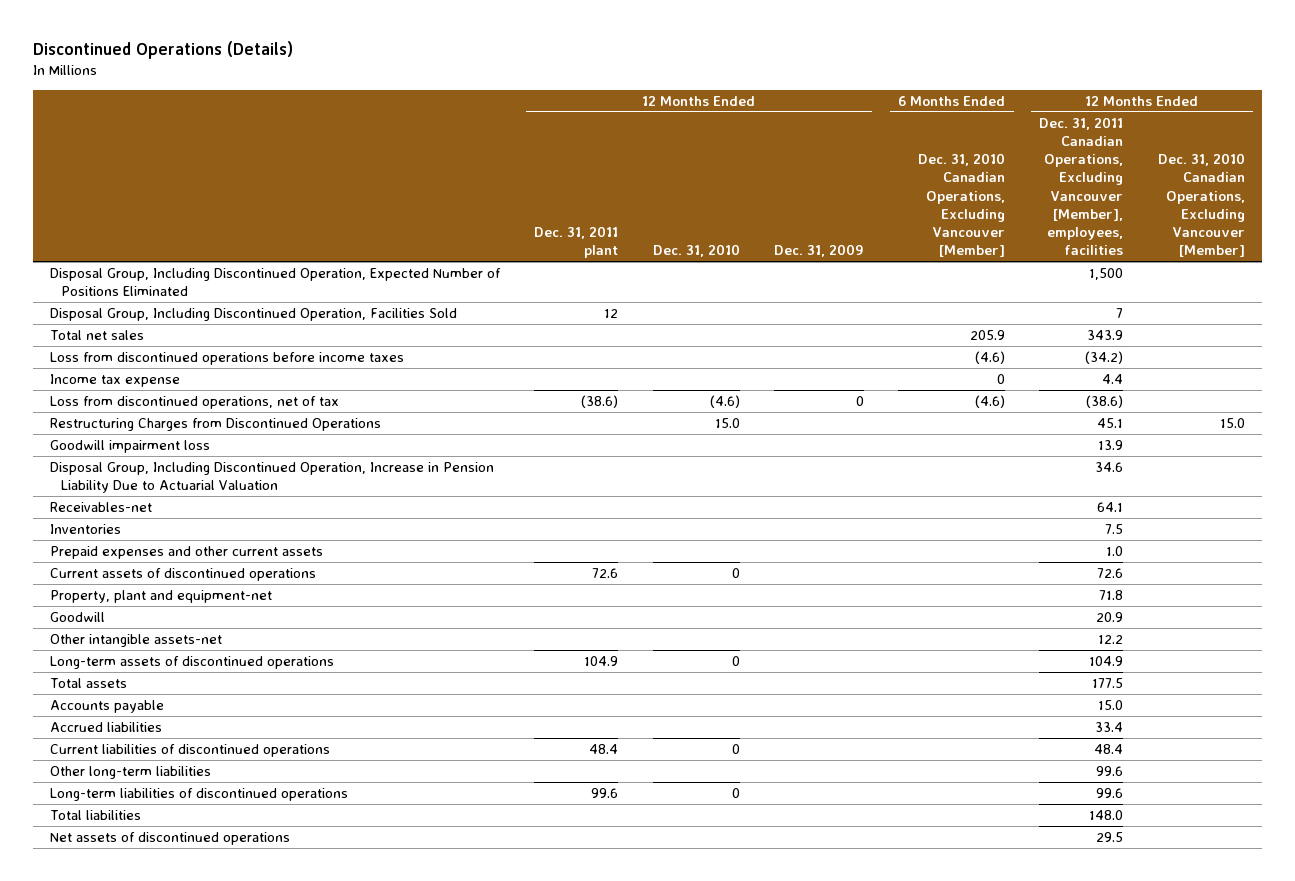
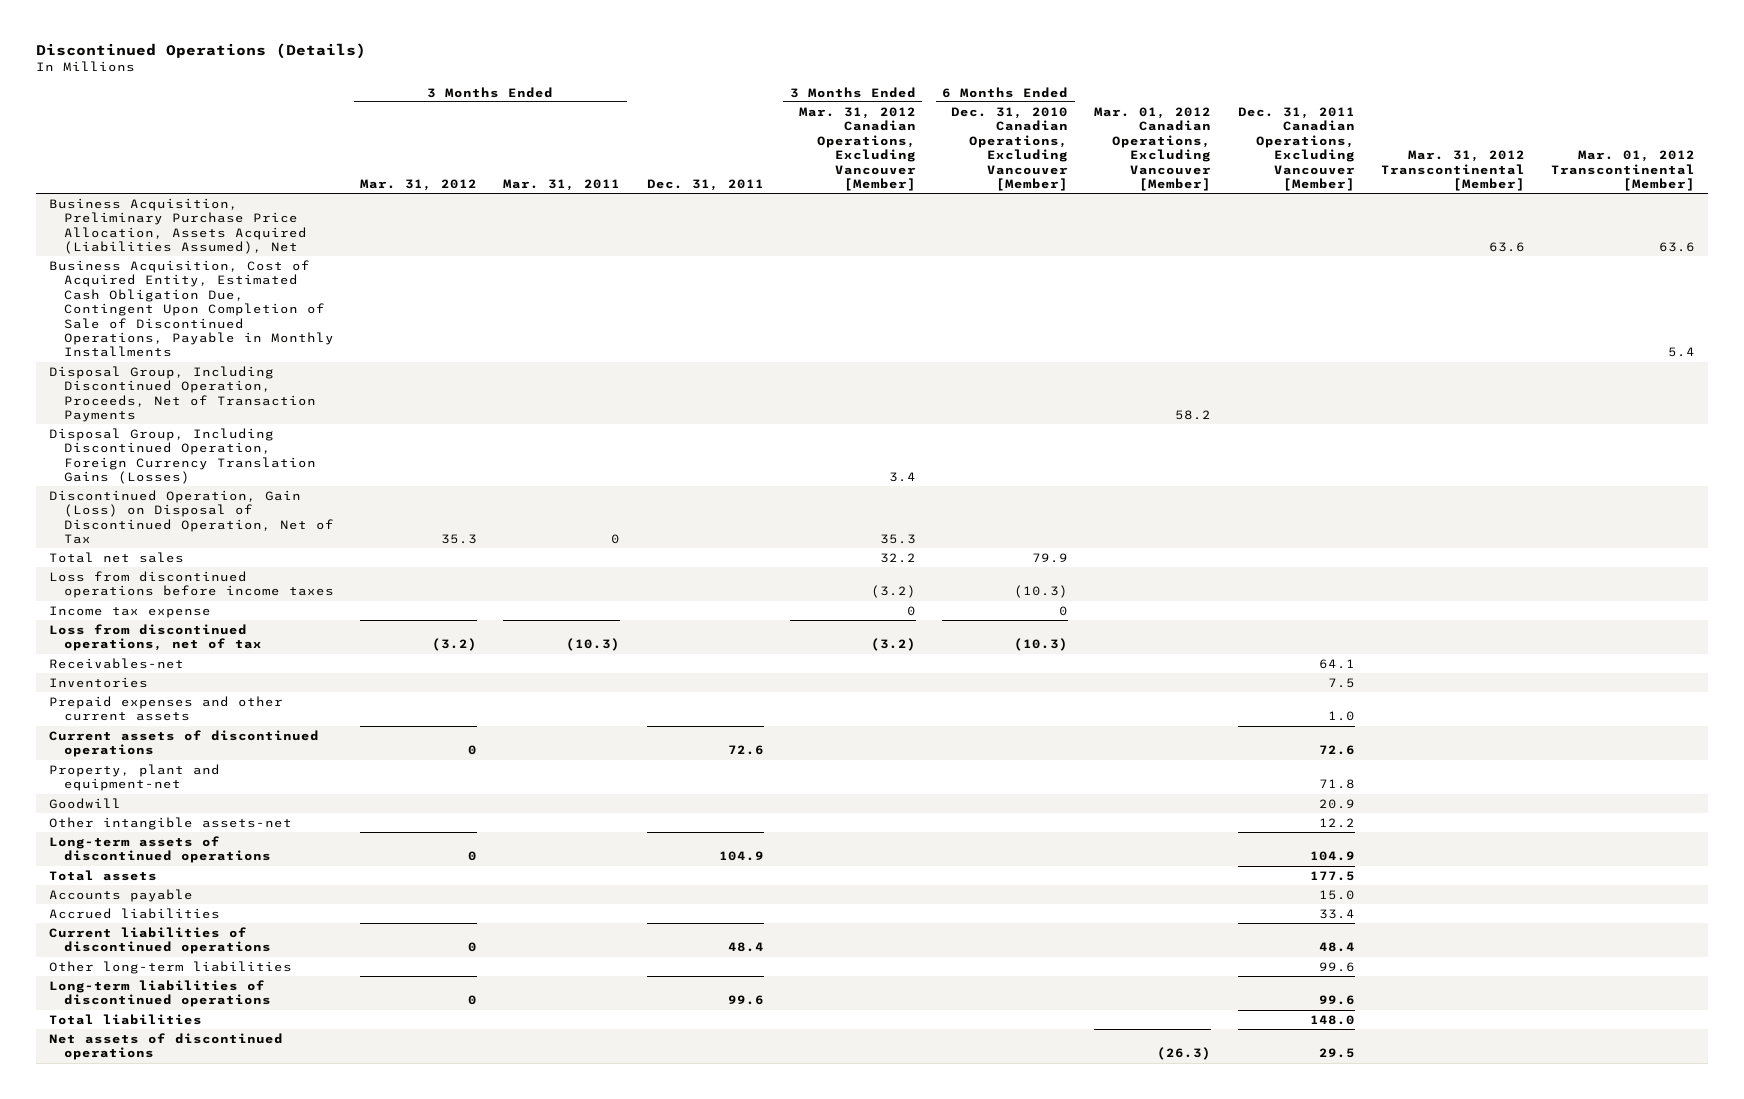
- | 12 Months Ended Dec. 31, 2011 plant | 12 Months Ended Dec. 31, 2010 | 12 Months Ended Dec. 31, 2009 | 6 Months Ended Dec. 31, 2010 Canadian Operations, Excluding Vancouver [Member] | 12 Months Ended Dec. 31, 2011 Canadian Operations, Excluding Vancouver [Member], employees, facilities | 12 Months Ended Dec. 31, 2010 Canadian Operations, Excluding Vancouver [Member]
+ | 3 Months Ended Mar. 31, 2012 | 3 Months Ended Mar. 31, 2011 | Dec. 31, 2011 | 3 Months Ended Mar. 31, 2012 Canadian Operations, Excluding Vancouver [Member] | 6 Months Ended Dec. 31, 2010 Canadian Operations, Excluding Vancouver [Member] | Mar. 01, 2012 Canadian Operations, Excluding Vancouver [Member] | Dec. 31, 2011 Canadian Operations, Excluding Vancouver [Member] | Mar. 31, 2012 Transcontinental [Member] | Mar. 01, 2012 Transcontinental [Member]
- Disposal Group, Including Discontinued Operation, Expected Number of Positions Eliminated | | | | | 1,500 |
- Disposal Group, Including Discontinued Operation, Facilities Sold | 12 | | | | 7 |
- Total net sales | | | | 205.9 | 343.9 |
- Loss from discontinued operations before income taxes | | | | (4.6) | (34.2) |
+ Business Acquisition, Preliminary Purchase Price Allocation, Assets Acquired (Liabilities Assumed), Net | | | | | | | | 63.6 | 63.6
+ Business Acquisition, Cost of Acquired Entity, Estimated Cash Obligation Due, Contingent Upon Completion of Sale of Discontinued Operations, Payable in Monthly Installments | | | | | | | | | 5.4
+ Disposal Group, Including Discontinued Operation, Proceeds, Net of Transaction Payments | | | | | | 58.2 | | |
+ Disposal Group, Including Discontinued Operation, Foreign Currency Translation Gains (Losses) | | | | 3.4 | | | | |
+ Discontinued Operation, Gain (Loss) on Disposal of Discontinued Operation, Net of Tax | 35.3 | 0 | | 35.3 | | | | |
+ Total net sales | | | | 32.2 | 79.9 | | | |
+ Loss from discontinued operations before income taxes | | | | (3.2) | (10.3) | | | |
- Loss from discontinued operations, net of tax | (38.6) | (4.6) | 0 | (4.6) | (38.6) |
- Restructuring Charges from Discontinued Operations | | 15.0 | | | 45.1 | 15.0
- Goodwill impairment loss | | | | | 13.9 |
- Disposal Group, Including Discontinued Operation, Increase in Pension Liability Due to Actuarial Valuation | | | | | 34.6 |
+ Loss from discontinued operations, net of tax | (3.2) | (10.3) | | (3.2) | (10.3) | | | |

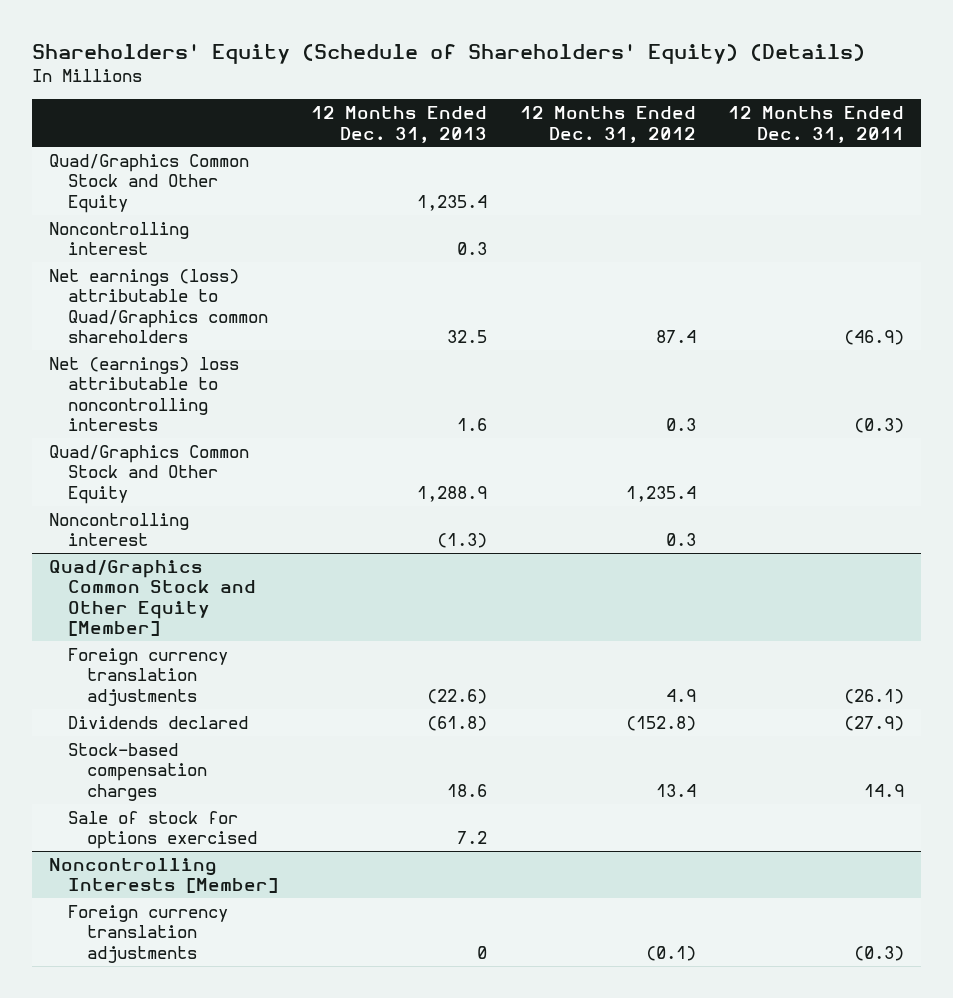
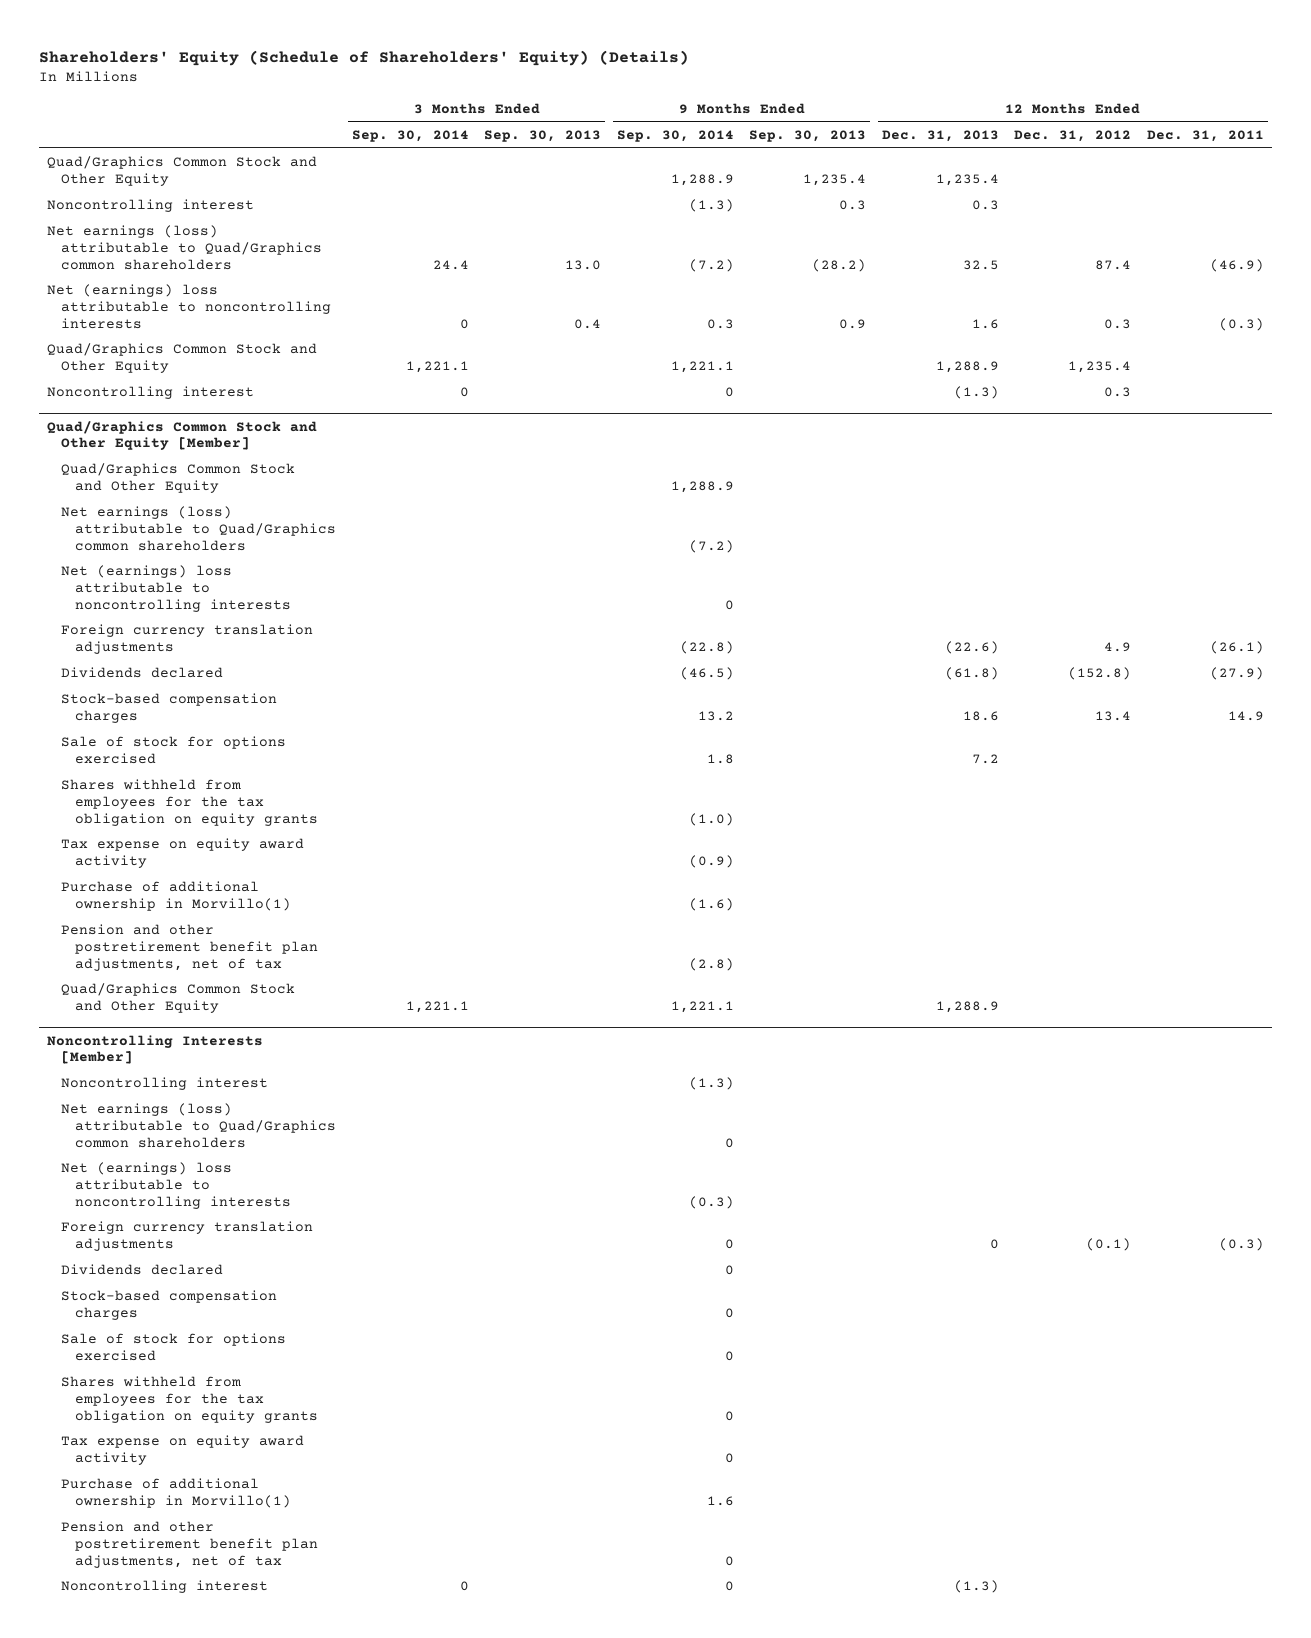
- | 12 Months Ended Dec. 31, 2013 | 12 Months Ended Dec. 31, 2012 | 12 Months Ended Dec. 31, 2011
+ | 3 Months Ended Sep. 30, 2014 | 3 Months Ended Sep. 30, 2013 | 9 Months Ended Sep. 30, 2014 | 9 Months Ended Sep. 30, 2013 | 12 Months Ended Dec. 31, 2013 | 12 Months Ended Dec. 31, 2012 | 12 Months Ended Dec. 31, 2011
@ Quad/Graphics Common Stock and Other Equity [Member]
+ Quad/Graphics Common Stock and Other Equity | | | 1,288.9 | | | |
+ Net earnings (loss) attributable to Quad/Graphics common shareholders | | | (7.2) | | | |
+ Net (earnings) loss attributable to noncontrolling interests | | | 0 | | | |
+ Shares withheld from employees for the tax obligation on equity grants | | | (1.0) | | | |
+ Tax expense on equity award activity | | | (0.9) | | | |
+ Purchase of additional ownership in Morvillo(1) | | | (1.6) | | | |
+ Pension and other postretirement benefit plan adjustments, net of tax | | | (2.8) | | | |
+ Quad/Graphics Common Stock and Other Equity | 1,221.1 | | 1,221.1 | | 1,288.9 | |
@ Noncontrolling Interests [Member]
+ Noncontrolling interest | | | (1.3) | | | |
+ Net earnings (loss) attributable to Quad/Graphics common shareholders | | | 0 | | | |
+ Net (earnings) loss attributable to noncontrolling interests | | | (0.3) | | | |
+ Dividends declared | | | 0 | | | |
+ Stock-based compensation charges | | | 0 | | | |
+ Sale of stock for options exercised | | | 0 | | | |
+ Shares withheld from employees for the tax obligation on equity grants | | | 0 | | | |
+ Tax expense on equity award activity | | | 0 | | | |
+ Purchase of additional ownership in Morvillo(1) | | | 1.6 | | | |
+ Pension and other postretirement benefit plan adjustments, net of tax | | | 0 | | | |
+ Noncontrolling interest | 0 | | 0 | | (1.3) | |

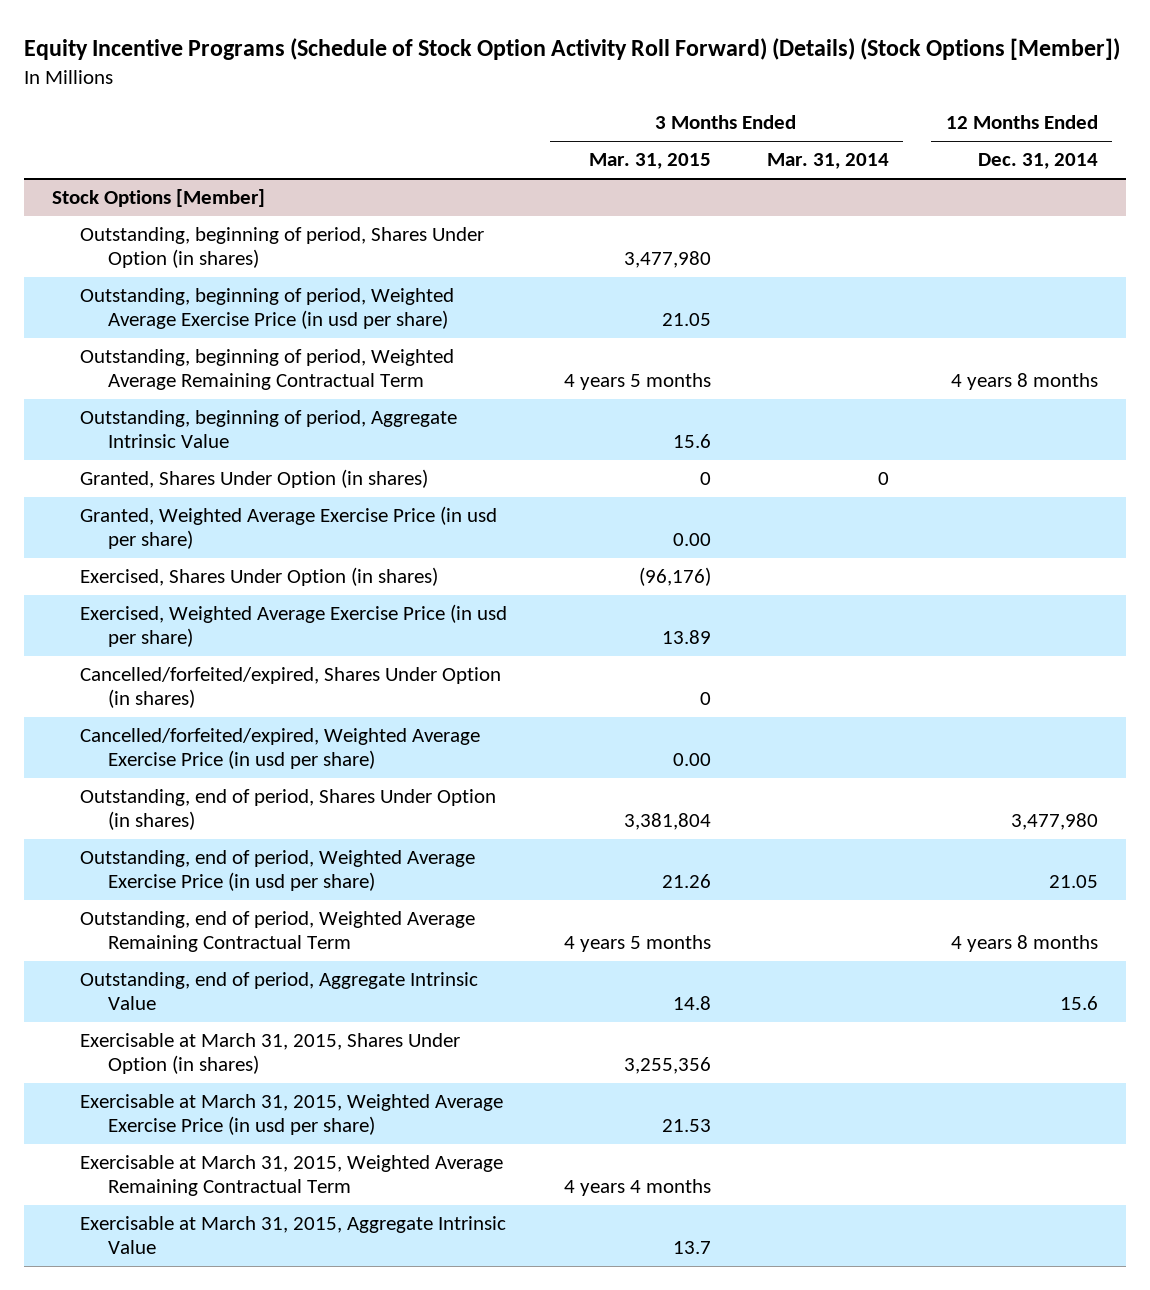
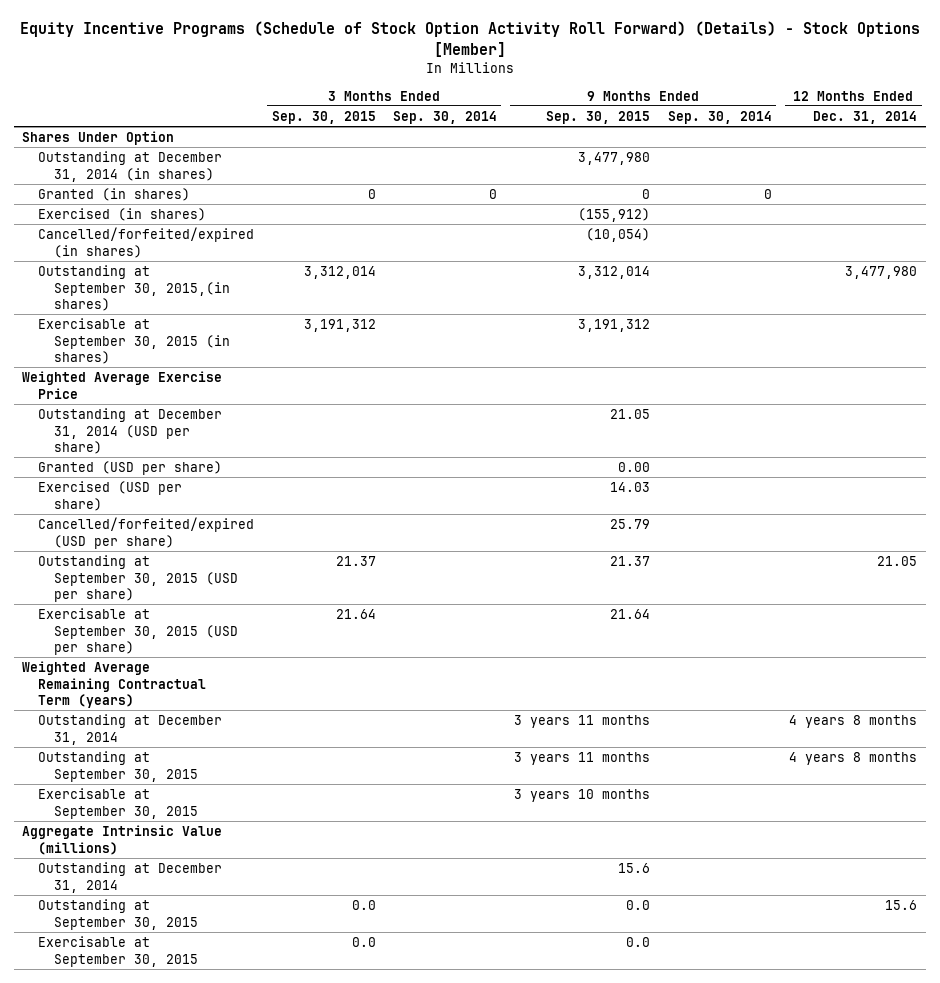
- Equity Incentive Programs (Schedule of Stock Option Activity Roll Forward) (Details) (Stock Options [Member])
+ Equity Incentive Programs (Schedule of Stock Option Activity Roll Forward) (Details) - Stock Options [Member]
- | 3 Months Ended Mar. 31, 2015 | 3 Months Ended Mar. 31, 2014 | 12 Months Ended Dec. 31, 2014
+ | 3 Months Ended Sep. 30, 2015 | 3 Months Ended Sep. 30, 2014 | 9 Months Ended Sep. 30, 2015 | 9 Months Ended Sep. 30, 2014 | 12 Months Ended Dec. 31, 2014
- Stock Options [Member]
- Outstanding, beginning of period, Shares Under Option (in shares) | 3,477,980 | |
- Outstanding, beginning of period, Weighted Average Exercise Price (in usd per share) | 21.05 | |
- Outstanding, beginning of period, Weighted Average Remaining Contractual Term | 4 years 5 months | | 4 years 8 months
- Outstanding, beginning of period, Aggregate Intrinsic Value | 15.6 | |
- Granted, Shares Under Option (in shares) | 0 | 0 |
- Granted, Weighted Average Exercise Price (in usd per share) | 0.00 | |
- Exercised, Shares Under Option (in shares) | (96,176) | |
- Exercised, Weighted Average Exercise Price (in usd per share) | 13.89 | |
- Cancelled/forfeited/expired, Shares Under Option (in shares) | 0 | |
- Cancelled/forfeited/expired, Weighted Average Exercise Price (in usd per share) | 0.00 | |
- Outstanding, end of period, Shares Under Option (in shares) | 3,381,804 | | 3,477,980
- Outstanding, end of period, Weighted Average Exercise Price (in usd per share) | 21.26 | | 21.05
- Outstanding, end of period, Weighted Average Remaining Contractual Term | 4 years 5 months | | 4 years 8 months
- Outstanding, end of period, Aggregate Intrinsic Value | 14.8 | | 15.6
- Exercisable at March 31, 2015, Shares Under Option (in shares) | 3,255,356 | |
- Exercisable at March 31, 2015, Weighted Average Exercise Price (in usd per share) | 21.53 | |
- Exercisable at March 31, 2015, Weighted Average Remaining Contractual Term | 4 years 4 months | |
- Exercisable at March 31, 2015, Aggregate Intrinsic Value | 13.7 | |
+ Shares Under Option
+ Outstanding at December 31, 2014 (in shares) | | | 3,477,980 | |
+ Granted (in shares) | 0 | 0 | 0 | 0 |
+ Exercised (in shares) | | | (155,912) | |
+ Cancelled/forfeited/expired (in shares) | | | (10,054) | |
+ Outstanding at September 30, 2015,(in shares) | 3,312,014 | | 3,312,014 | | 3,477,980
+ Exercisable at September 30, 2015 (in shares) | 3,191,312 | | 3,191,312 | |
+ Weighted Average Exercise Price
+ Outstanding at December 31, 2014 (USD per share) | | | 21.05 | |
+ Granted (USD per share) | | | 0.00 | |
+ Exercised (USD per share) | | | 14.03 | |
+ Cancelled/forfeited/expired (USD per share) | | | 25.79 | |
+ Outstanding at September 30, 2015 (USD per share) | 21.37 | | 21.37 | | 21.05
+ Exercisable at September 30, 2015 (USD per share) | 21.64 | | 21.64 | |
+ Weighted Average Remaining Contractual Term (years)
+ Outstanding at December 31, 2014 | | | 3 years 11 months | | 4 years 8 months
+ Outstanding at September 30, 2015 | | | 3 years 11 months | | 4 years 8 months
+ Exercisable at September 30, 2015 | | | 3 years 10 months | |
+ Aggregate Intrinsic Value (millions)
+ Outstanding at December 31, 2014 | | | 15.6 | |
+ Outstanding at September 30, 2015 | 0.0 | | 0.0 | | 15.6
+ Exercisable at September 30, 2015 | 0.0 | | 0.0 | |

